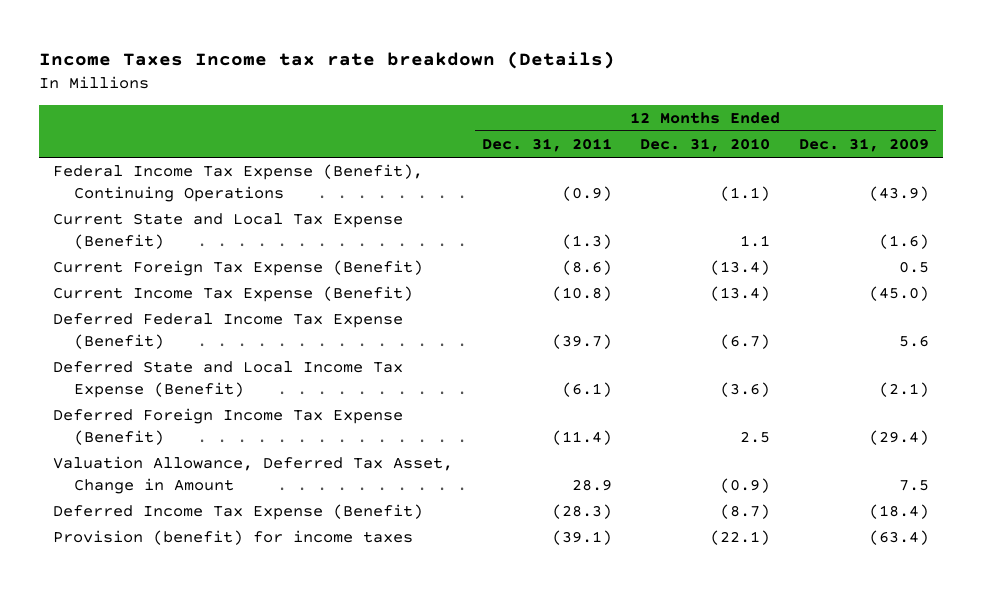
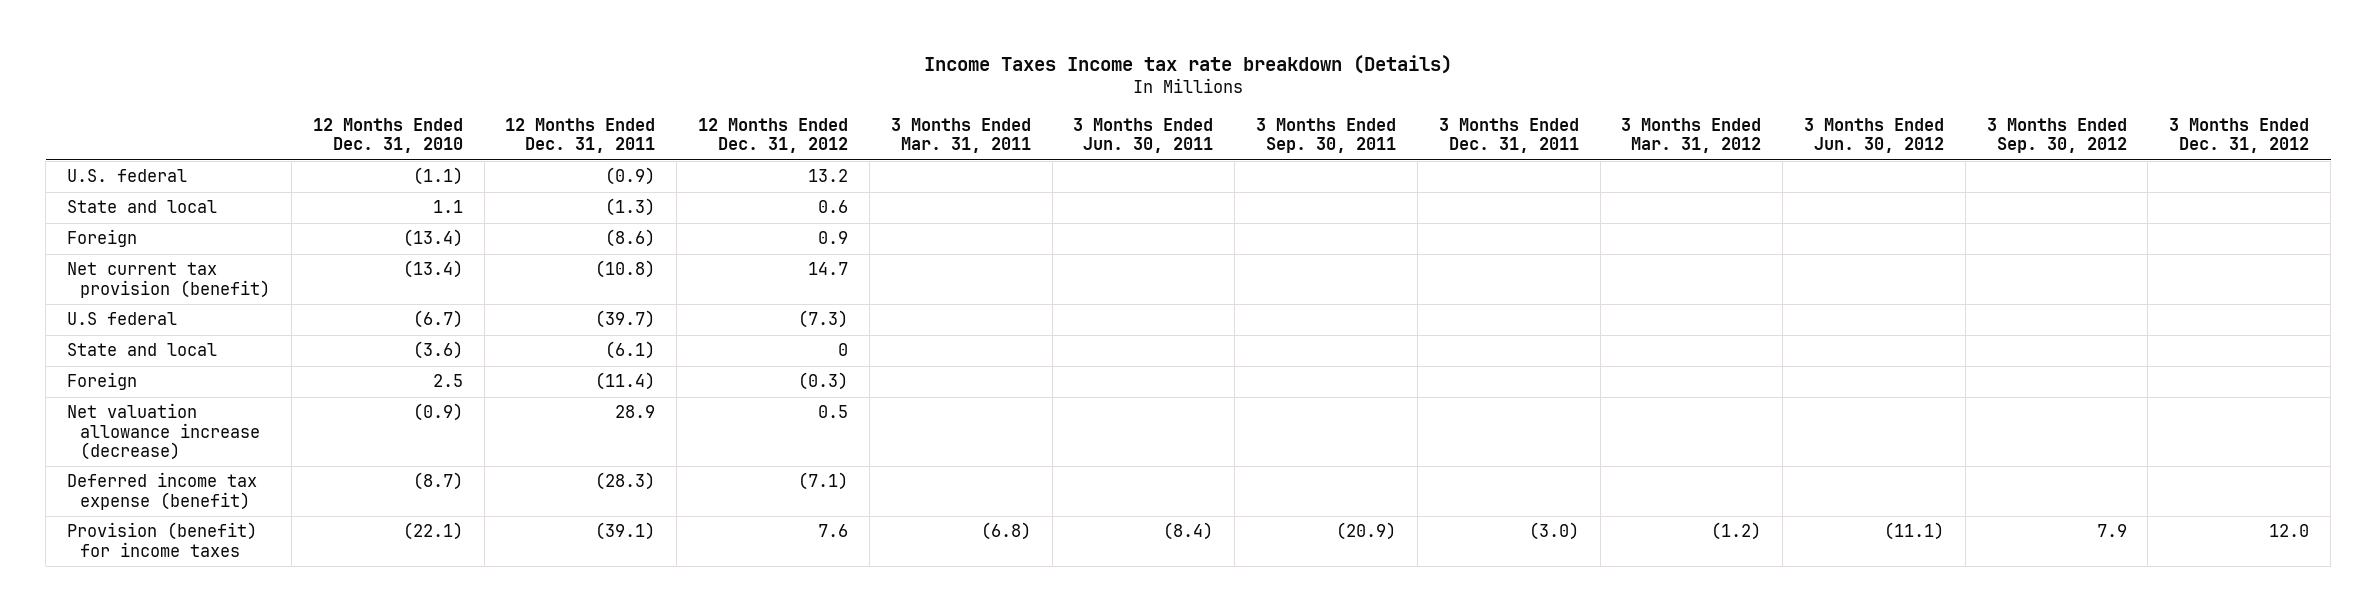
- | 12 Months Ended Dec. 31, 2011 | 12 Months Ended Dec. 31, 2010 | 12 Months Ended Dec. 31, 2009
+ | 12 Months Ended Dec. 31, 2010 | 12 Months Ended Dec. 31, 2011 | 12 Months Ended Dec. 31, 2012 | 3 Months Ended Mar. 31, 2011 | 3 Months Ended Jun. 30, 2011 | 3 Months Ended Sep. 30, 2011 | 3 Months Ended Dec. 31, 2011 | 3 Months Ended Mar. 31, 2012 | 3 Months Ended Jun. 30, 2012 | 3 Months Ended Sep. 30, 2012 | 3 Months Ended Dec. 31, 2012
- Federal Income Tax Expense (Benefit), Continuing Operations | (0.9) | (1.1) | (43.9)
- Current State and Local Tax Expense (Benefit) | (1.3) | 1.1 | (1.6)
- Current Foreign Tax Expense (Benefit) | (8.6) | (13.4) | 0.5
- Current Income Tax Expense (Benefit) | (10.8) | (13.4) | (45.0)
- Deferred Federal Income Tax Expense (Benefit) | (39.7) | (6.7) | 5.6
- Deferred State and Local Income Tax Expense (Benefit) | (6.1) | (3.6) | (2.1)
- Deferred Foreign Income Tax Expense (Benefit) | (11.4) | 2.5 | (29.4)
- Valuation Allowance, Deferred Tax Asset, Change in Amount | 28.9 | (0.9) | 7.5
- Deferred Income Tax Expense (Benefit) | (28.3) | (8.7) | (18.4)
+ U.S. federal | (1.1) | (0.9) | 13.2 | | | | | | | |
+ State and local | 1.1 | (1.3) | 0.6 | | | | | | | |
+ Foreign | (13.4) | (8.6) | 0.9 | | | | | | | |
+ Net current tax provision (benefit) | (13.4) | (10.8) | 14.7 | | | | | | | |
+ U.S federal | (6.7) | (39.7) | (7.3) | | | | | | | |
+ State and local | (3.6) | (6.1) | 0 | | | | | | | |
+ Foreign | 2.5 | (11.4) | (0.3) | | | | | | | |
+ Net valuation allowance increase (decrease) | (0.9) | 28.9 | 0.5 | | | | | | | |
+ Deferred income tax expense (benefit) | (8.7) | (28.3) | (7.1) | | | | | | | |

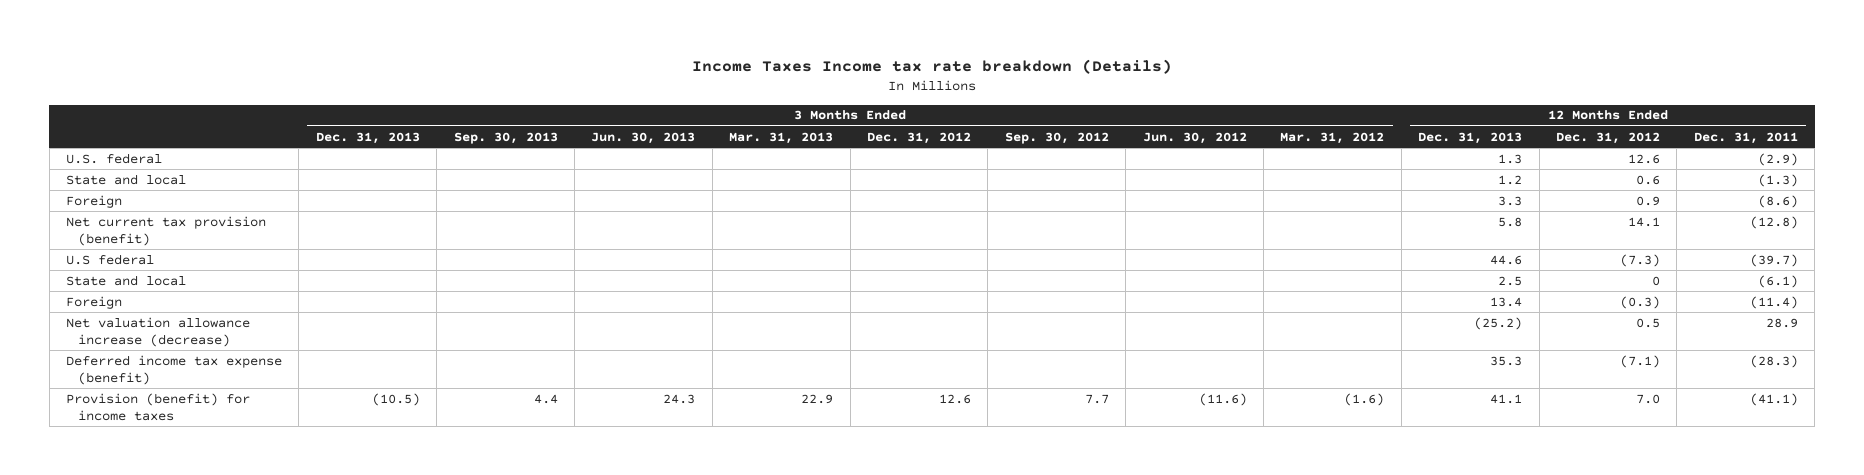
- | 12 Months Ended Dec. 31, 2010 | 12 Months Ended Dec. 31, 2011 | 12 Months Ended Dec. 31, 2012 | 3 Months Ended Mar. 31, 2011 | 3 Months Ended Jun. 30, 2011 | 3 Months Ended Sep. 30, 2011 | 3 Months Ended Dec. 31, 2011 | 3 Months Ended Mar. 31, 2012 | 3 Months Ended Jun. 30, 2012 | 3 Months Ended Sep. 30, 2012 | 3 Months Ended Dec. 31, 2012
+ | 3 Months Ended Dec. 31, 2013 | 3 Months Ended Sep. 30, 2013 | 3 Months Ended Jun. 30, 2013 | 3 Months Ended Mar. 31, 2013 | 3 Months Ended Dec. 31, 2012 | 3 Months Ended Sep. 30, 2012 | 3 Months Ended Jun. 30, 2012 | 3 Months Ended Mar. 31, 2012 | 12 Months Ended Dec. 31, 2013 | 12 Months Ended Dec. 31, 2012 | 12 Months Ended Dec. 31, 2011
- U.S. federal | (1.1) | (0.9) | 13.2 | | | | | | | |
+ U.S. federal | | | | | | | | | 1.3 | 12.6 | (2.9)
- Net current tax provision (benefit) | (13.4) | (10.8) | 14.7 | | | | | | | |
+ Net current tax provision (benefit) | | | | | | | | | 5.8 | 14.1 | (12.8)
- Provision (benefit) for income taxes | (22.1) | (39.1) | 7.6 | (6.8) | (8.4) | (20.9) | (3.0) | (1.2) | (11.1) | 7.9 | 12.0
+ Provision (benefit) for income taxes | (10.5) | 4.4 | 24.3 | 22.9 | 12.6 | 7.7 | (11.6) | (1.6) | 41.1 | 7.0 | (41.1)

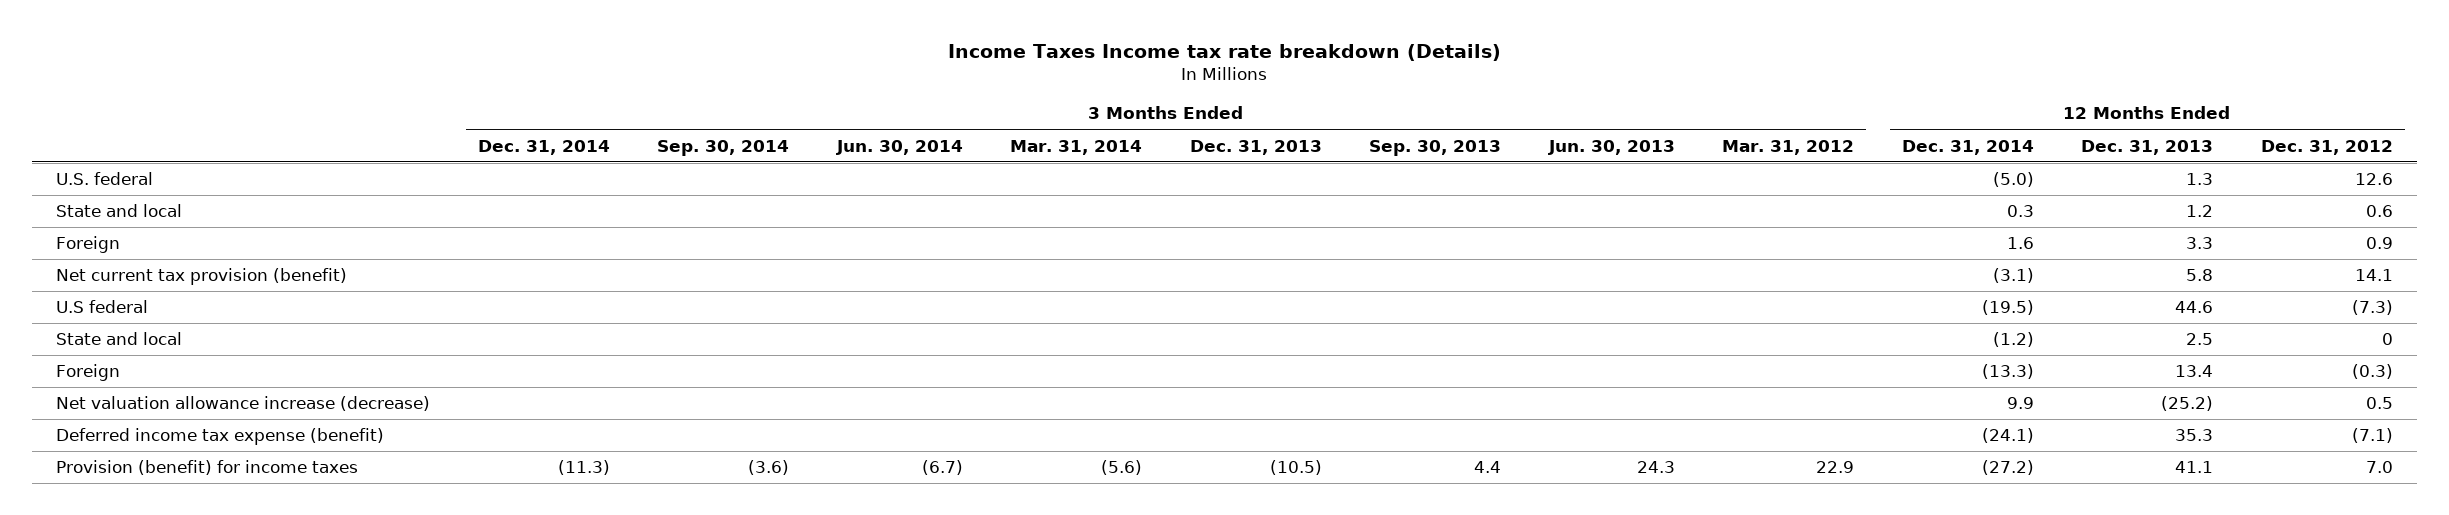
- | 3 Months Ended Dec. 31, 2013 | 3 Months Ended Sep. 30, 2013 | 3 Months Ended Jun. 30, 2013 | 3 Months Ended Mar. 31, 2013 | 3 Months Ended Dec. 31, 2012 | 3 Months Ended Sep. 30, 2012 | 3 Months Ended Jun. 30, 2012 | 3 Months Ended Mar. 31, 2012 | 12 Months Ended Dec. 31, 2013 | 12 Months Ended Dec. 31, 2012 | 12 Months Ended Dec. 31, 2011
+ | 3 Months Ended Dec. 31, 2014 | 3 Months Ended Sep. 30, 2014 | 3 Months Ended Jun. 30, 2014 | 3 Months Ended Mar. 31, 2014 | 3 Months Ended Dec. 31, 2013 | 3 Months Ended Sep. 30, 2013 | 3 Months Ended Jun. 30, 2013 | 3 Months Ended Mar. 31, 2012 | 12 Months Ended Dec. 31, 2014 | 12 Months Ended Dec. 31, 2013 | 12 Months Ended Dec. 31, 2012
- Provision (benefit) for income taxes | (10.5) | 4.4 | 24.3 | 22.9 | 12.6 | 7.7 | (11.6) | (1.6) | 41.1 | 7.0 | (41.1)
+ Provision (benefit) for income taxes | (11.3) | (3.6) | (6.7) | (5.6) | (10.5) | 4.4 | 24.3 | 22.9 | (27.2) | 41.1 | 7.0

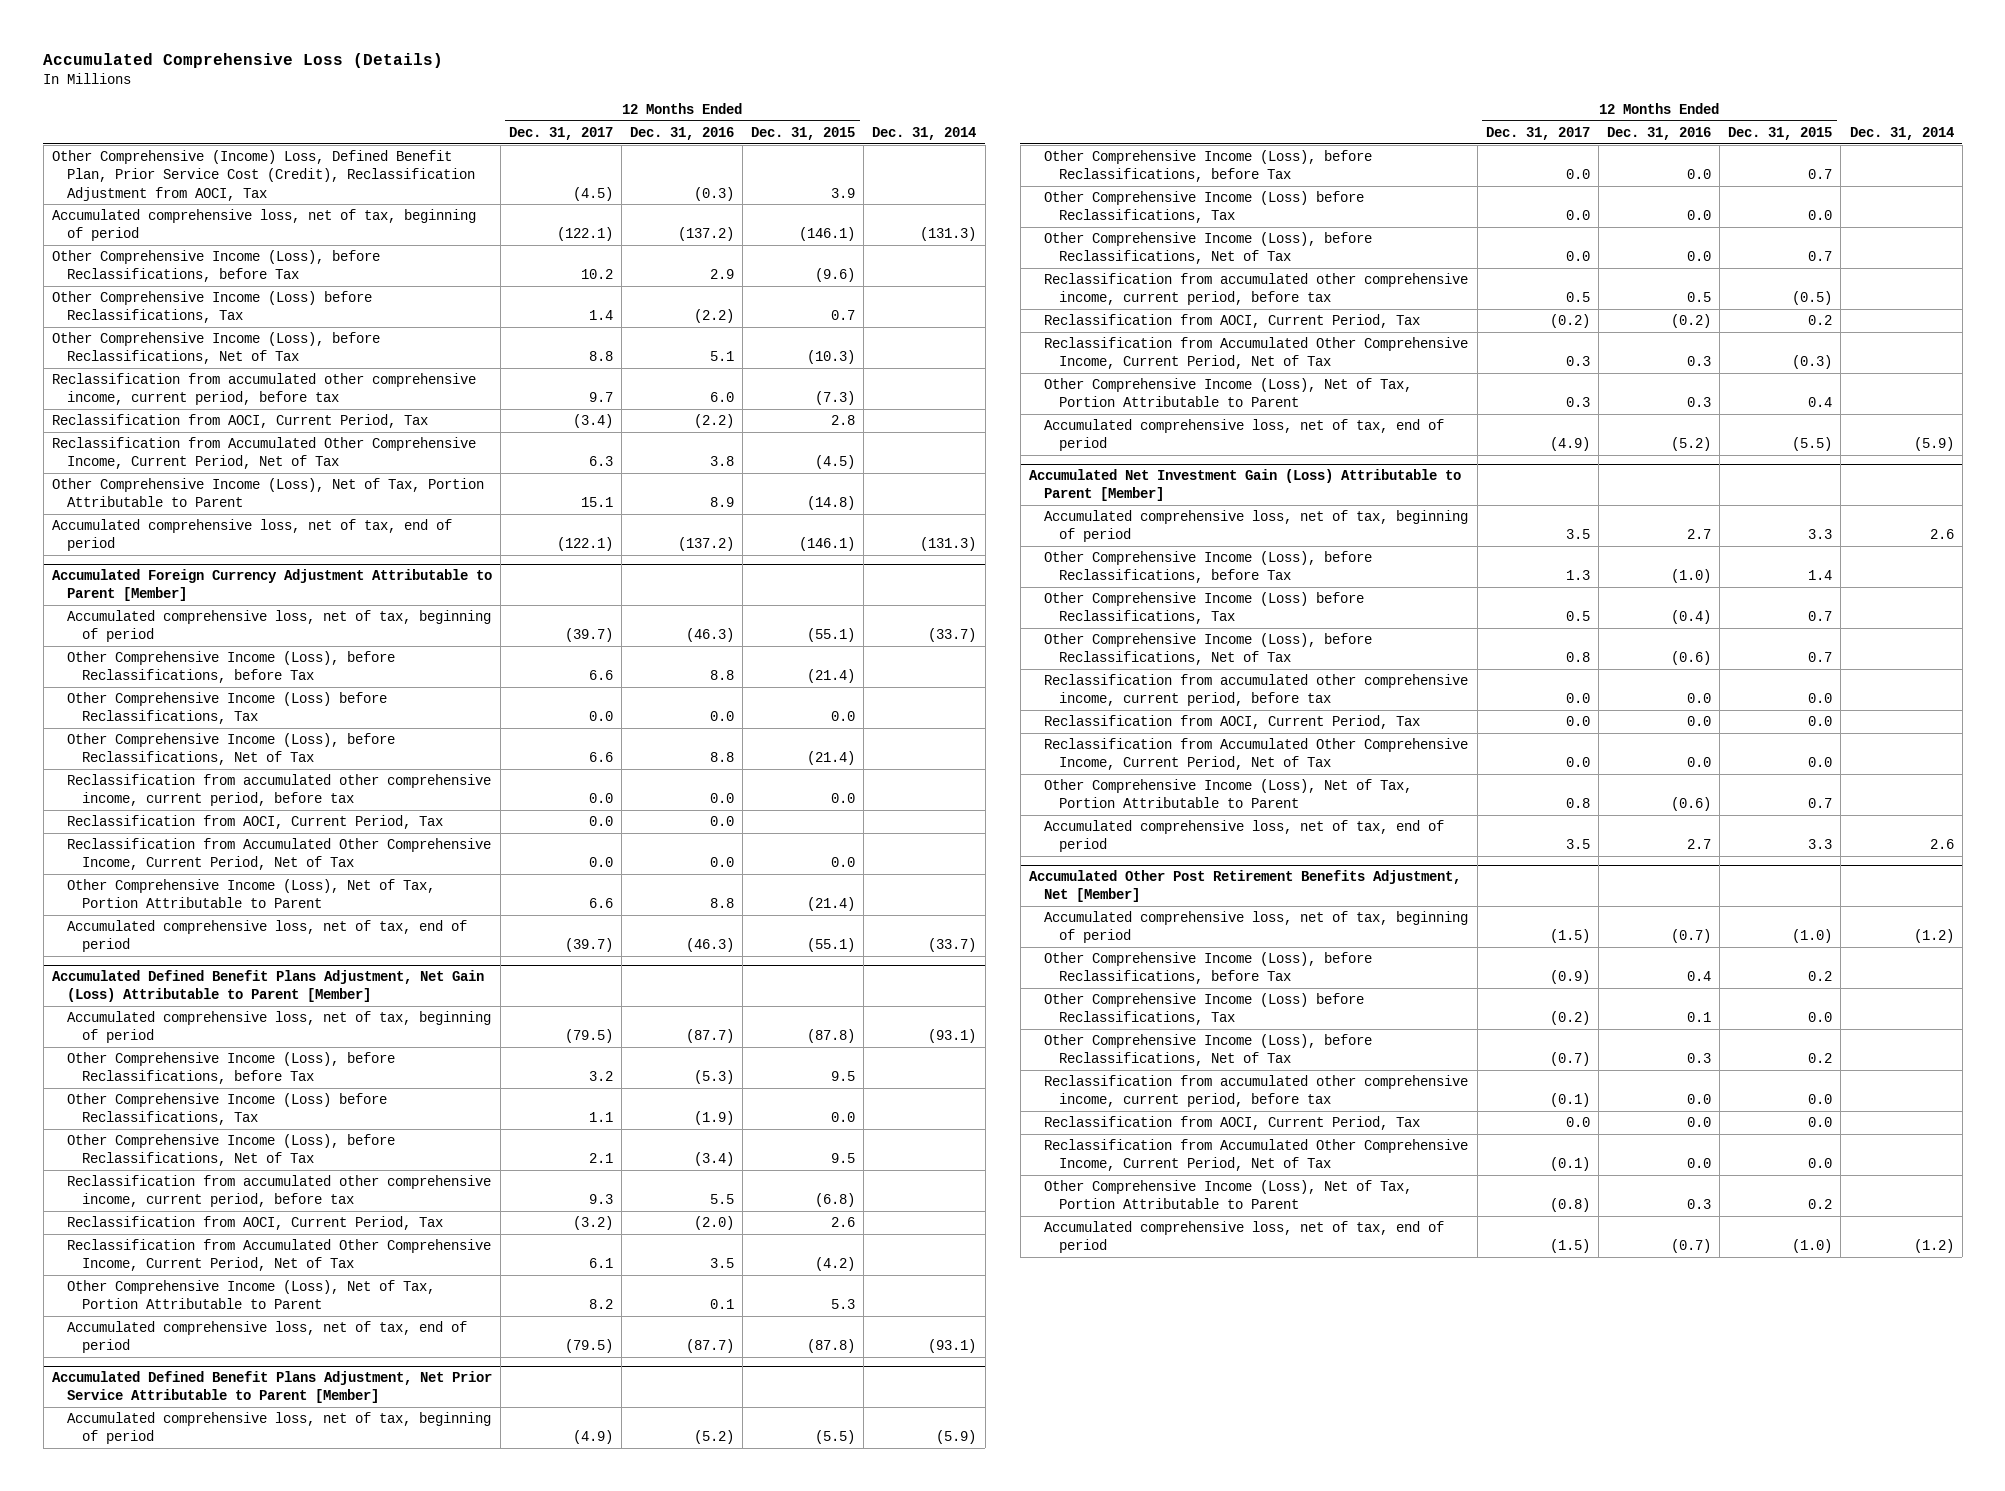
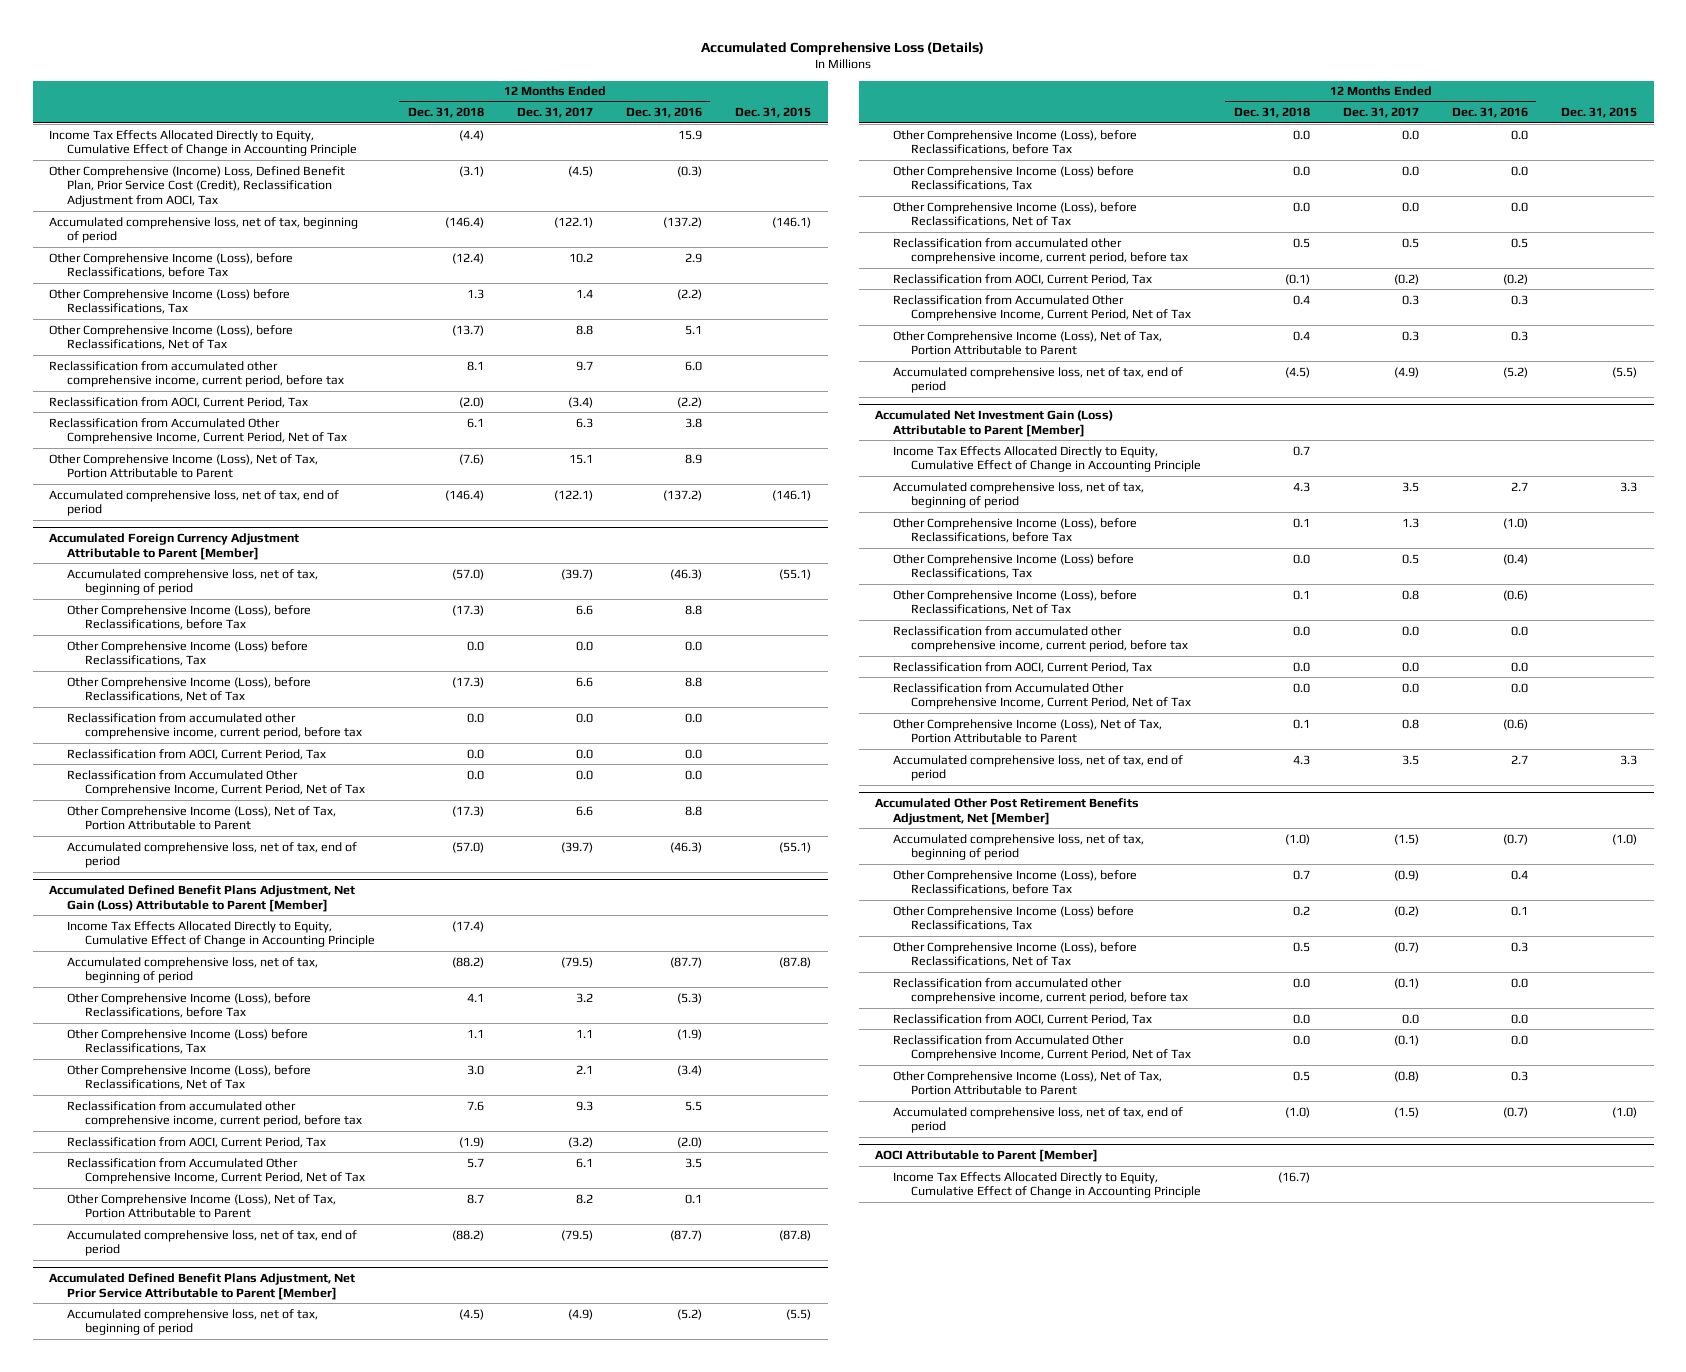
- | 12 Months Ended Dec. 31, 2017 | 12 Months Ended Dec. 31, 2016 | 12 Months Ended Dec. 31, 2015 | Dec. 31, 2014
+ | 12 Months Ended Dec. 31, 2018 | 12 Months Ended Dec. 31, 2017 | 12 Months Ended Dec. 31, 2016 | Dec. 31, 2015
+ Income Tax Effects Allocated Directly to Equity, Cumulative Effect of Change in Accounting Principle | (4.4) | | 15.9 |
@ Accumulated Defined Benefit Plans Adjustment, Net Gain (Loss) Attributable to Parent [Member]
+ Income Tax Effects Allocated Directly to Equity, Cumulative Effect of Change in Accounting Principle | (17.4) | | |
@ Accumulated Net Investment Gain (Loss) Attributable to Parent [Member]
+ Income Tax Effects Allocated Directly to Equity, Cumulative Effect of Change in Accounting Principle | 0.7 | | |
+ AOCI Attributable to Parent [Member]
+ Income Tax Effects Allocated Directly to Equity, Cumulative Effect of Change in Accounting Principle | (16.7) | | |

